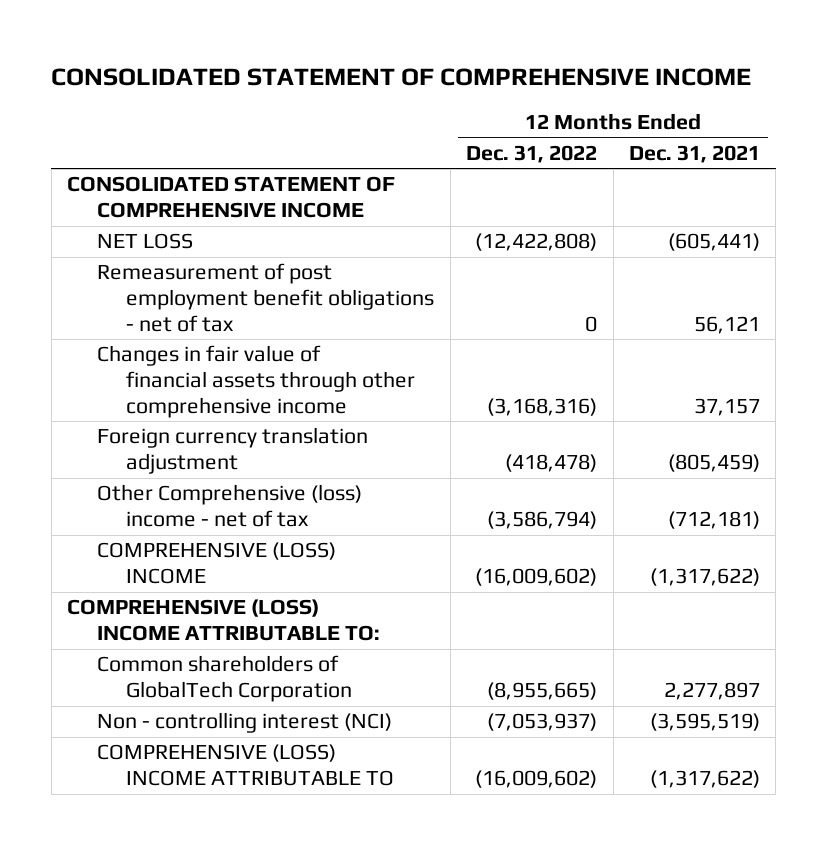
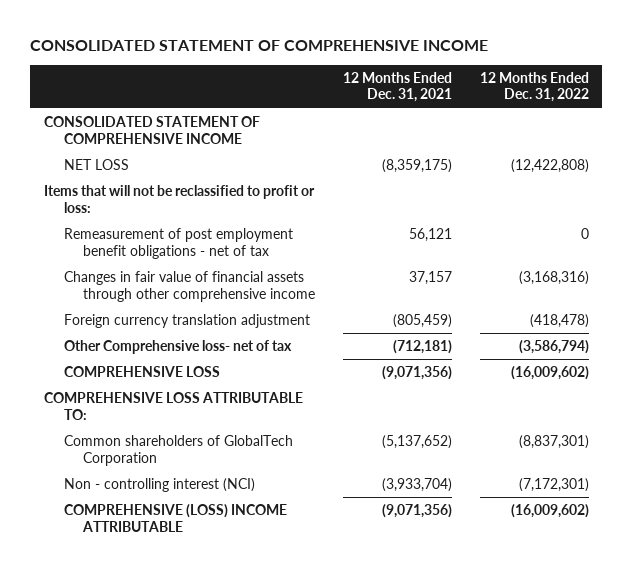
- | 12 Months Ended Dec. 31, 2022 | 12 Months Ended Dec. 31, 2021
+ | 12 Months Ended Dec. 31, 2021 | 12 Months Ended Dec. 31, 2022
- NET LOSS | (12,422,808) | (605,441)
+ NET LOSS | (8,359,175) | (12,422,808)
+ Items that will not be reclassified to profit or loss:
- Other Comprehensive (loss) income - net of tax | (3,586,794) | (712,181)
- COMPREHENSIVE (LOSS) INCOME | (16,009,602) | (1,317,622)
- COMPREHENSIVE (LOSS) INCOME ATTRIBUTABLE TO:
- Common shareholders of GlobalTech Corporation | (8,955,665) | 2,277,897
- Non - controlling interest (NCI) | (7,053,937) | (3,595,519)
- COMPREHENSIVE (LOSS) INCOME ATTRIBUTABLE TO | (16,009,602) | (1,317,622)
+ Other Comprehensive loss- net of tax | (712,181) | (3,586,794)
+ COMPREHENSIVE LOSS | (9,071,356) | (16,009,602)
+ COMPREHENSIVE LOSS ATTRIBUTABLE TO:
+ Common shareholders of GlobalTech Corporation | (5,137,652) | (8,837,301)
+ Non - controlling interest (NCI) | (3,933,704) | (7,172,301)
+ COMPREHENSIVE (LOSS) INCOME ATTRIBUTABLE | (9,071,356) | (16,009,602)

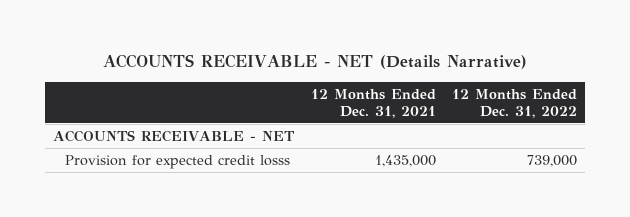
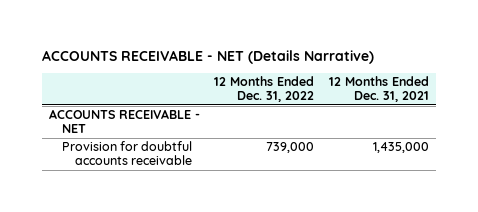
- | 12 Months Ended Dec. 31, 2021 | 12 Months Ended Dec. 31, 2022
+ | 12 Months Ended Dec. 31, 2022 | 12 Months Ended Dec. 31, 2021
- Provision for expected credit losss | 1,435,000 | 739,000
+ Provision for doubtful accounts receivable | 739,000 | 1,435,000

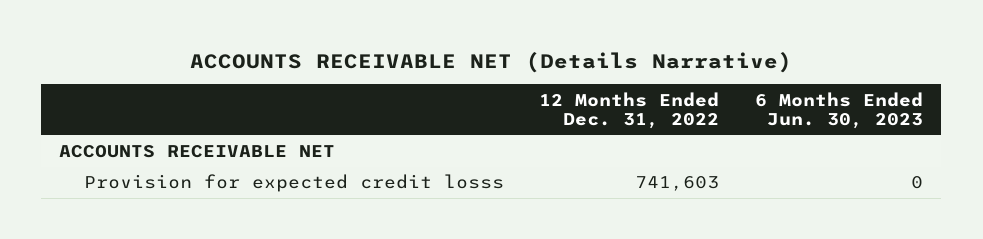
- ACCOUNTS RECEIVABLE - NET (Details Narrative)
+ ACCOUNTS RECEIVABLE NET (Details Narrative)
- | 12 Months Ended Dec. 31, 2022 | 12 Months Ended Dec. 31, 2021
+ | 12 Months Ended Dec. 31, 2022 | 6 Months Ended Jun. 30, 2023
- ACCOUNTS RECEIVABLE - NET
- Provision for doubtful accounts receivable | 739,000 | 1,435,000
+ ACCOUNTS RECEIVABLE NET
+ Provision for expected credit losss | 741,603 | 0

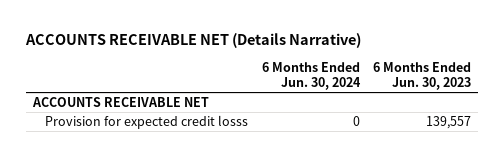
- | 12 Months Ended Dec. 31, 2022 | 6 Months Ended Jun. 30, 2023
+ | 6 Months Ended Jun. 30, 2024 | 6 Months Ended Jun. 30, 2023
- Provision for expected credit losss | 741,603 | 0
+ Provision for expected credit losss | 0 | 139,557

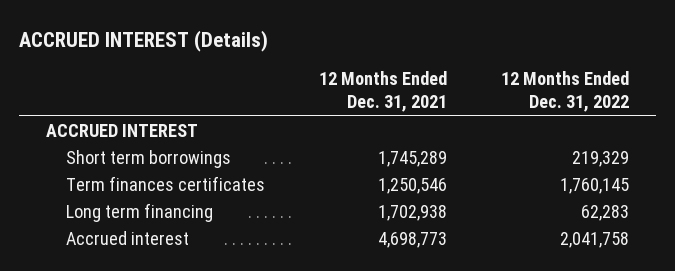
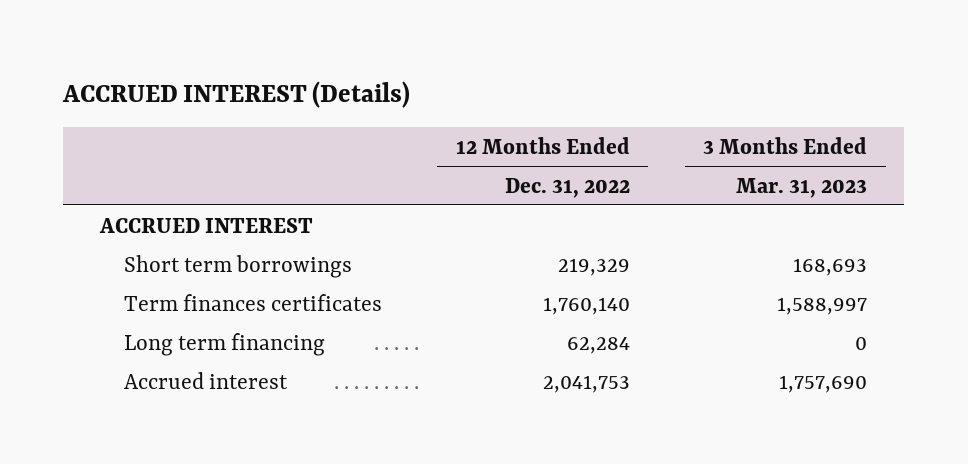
- | 12 Months Ended Dec. 31, 2021 | 12 Months Ended Dec. 31, 2022
+ | 12 Months Ended Dec. 31, 2022 | 3 Months Ended Mar. 31, 2023
- Term finances certificates | 1,250,546 | 1,760,145
- Long term financing | 1,702,938 | 62,283
- Accrued interest | 4,698,773 | 2,041,758
+ Term finances certificates | 1,760,140 | 1,588,997
+ Long term financing | 62,284 | 0
+ Accrued interest | 2,041,753 | 1,757,690

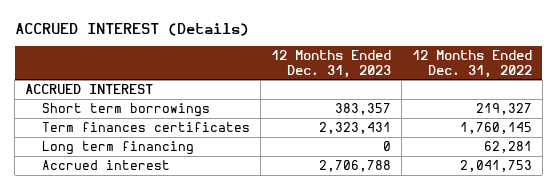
- | 12 Months Ended Dec. 31, 2022 | 3 Months Ended Mar. 31, 2023
+ | 12 Months Ended Dec. 31, 2023 | 12 Months Ended Dec. 31, 2022
- Short term borrowings | 219,329 | 168,693
- Term finances certificates | 1,760,140 | 1,588,997
- Long term financing | 62,284 | 0
+ Short term borrowings | 383,357 | 219,327
+ Term finances certificates | 2,323,431 | 1,760,145
+ Long term financing | 0 | 62,281

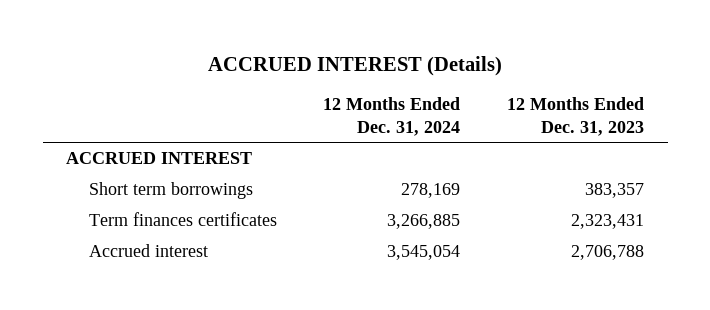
- | 12 Months Ended Dec. 31, 2023 | 12 Months Ended Dec. 31, 2022
+ | 12 Months Ended Dec. 31, 2024 | 12 Months Ended Dec. 31, 2023
- Long term financing | 0 | 62,281

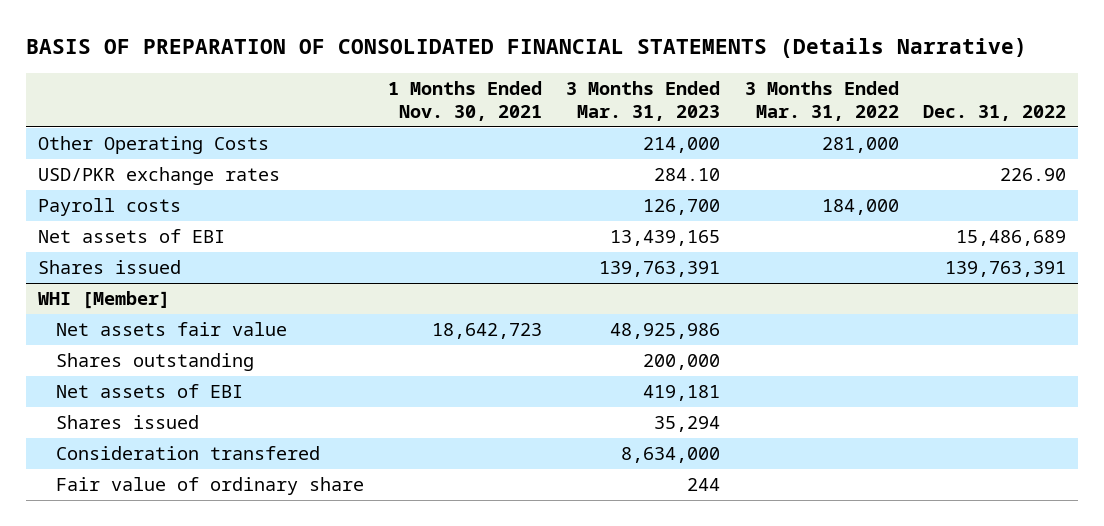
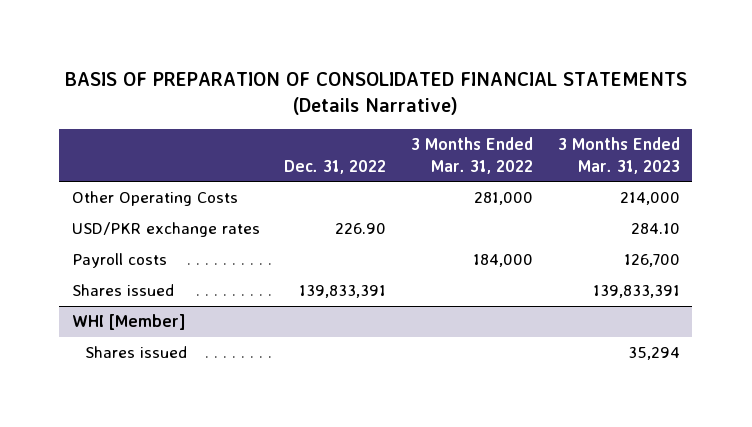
- | 1 Months Ended Nov. 30, 2021 | 3 Months Ended Mar. 31, 2023 | 3 Months Ended Mar. 31, 2022 | Dec. 31, 2022
+ | Dec. 31, 2022 | 3 Months Ended Mar. 31, 2022 | 3 Months Ended Mar. 31, 2023
- Net assets of EBI | | 13,439,165 | | 15,486,689
- Shares issued | | 139,763,391 | | 139,763,391
+ Shares issued | 139,833,391 | | 139,833,391
@ WHI [Member]
- Net assets fair value | 18,642,723 | 48,925,986 | |
- Shares outstanding | | 200,000 | |
- Net assets of EBI | | 419,181 | |
- Consideration transfered | | 8,634,000 | |
- Fair value of ordinary share | | 244 | |

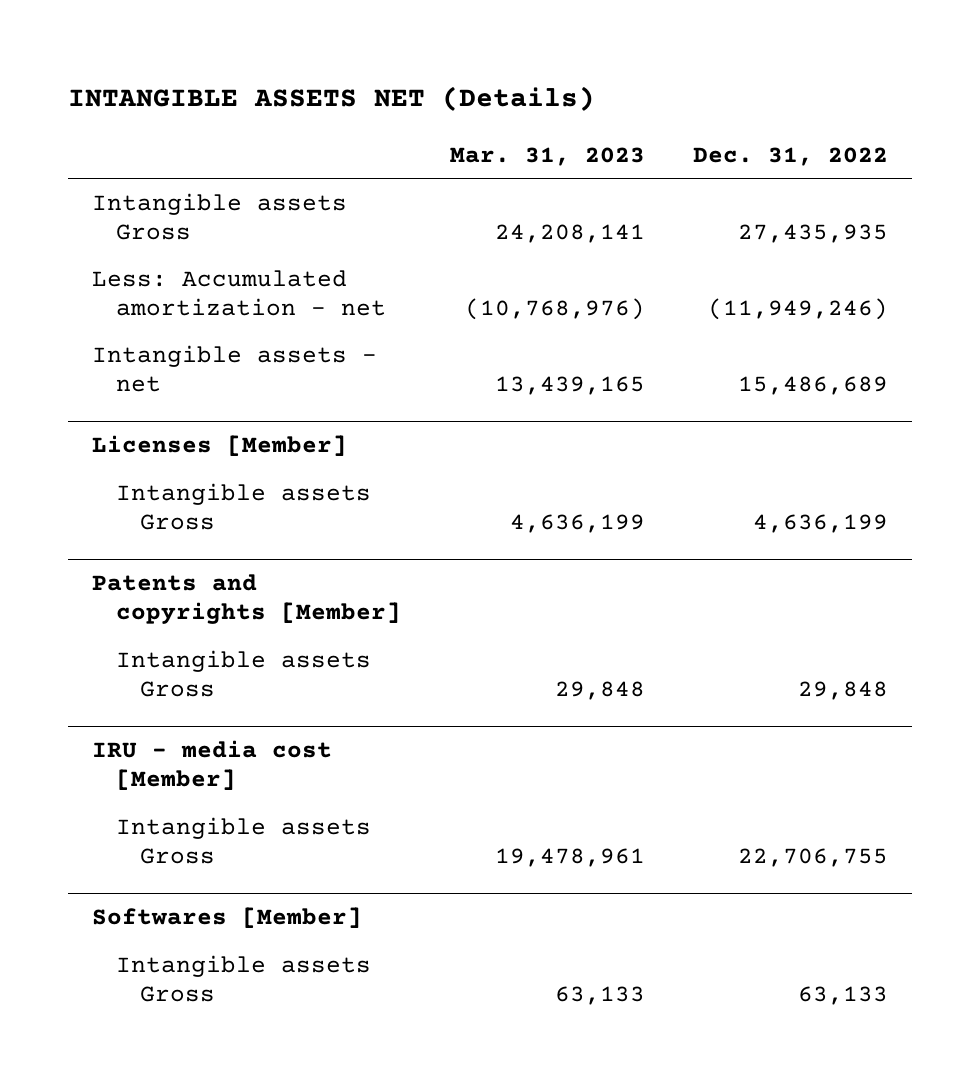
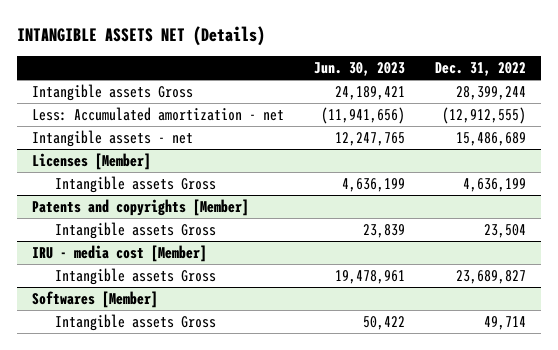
- | Mar. 31, 2023 | Dec. 31, 2022
+ | Jun. 30, 2023 | Dec. 31, 2022
- Intangible assets Gross | 24,208,141 | 27,435,935
- Less: Accumulated amortization - net | (10,768,976) | (11,949,246)
+ Intangible assets Gross | 24,189,421 | 28,399,244
+ Less: Accumulated amortization - net | (11,941,656) | (12,912,555)
@ Patents and copyrights [Member]
- Intangible assets Gross | 29,848 | 29,848
+ Intangible assets Gross | 23,839 | 23,504
@ IRU - media cost [Member]
- Intangible assets Gross | 19,478,961 | 22,706,755
+ Intangible assets Gross | 19,478,961 | 23,689,827
@ Softwares [Member]
- Intangible assets Gross | 63,133 | 63,133
+ Intangible assets Gross | 50,422 | 49,714

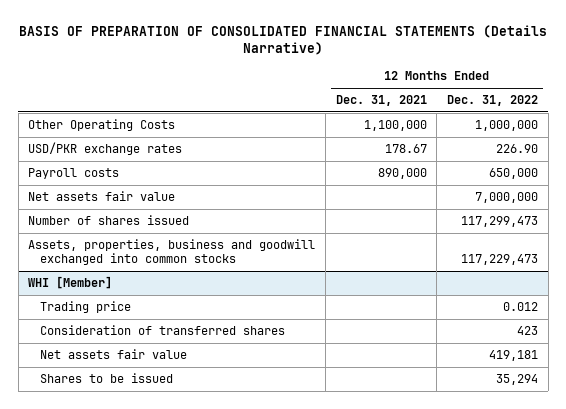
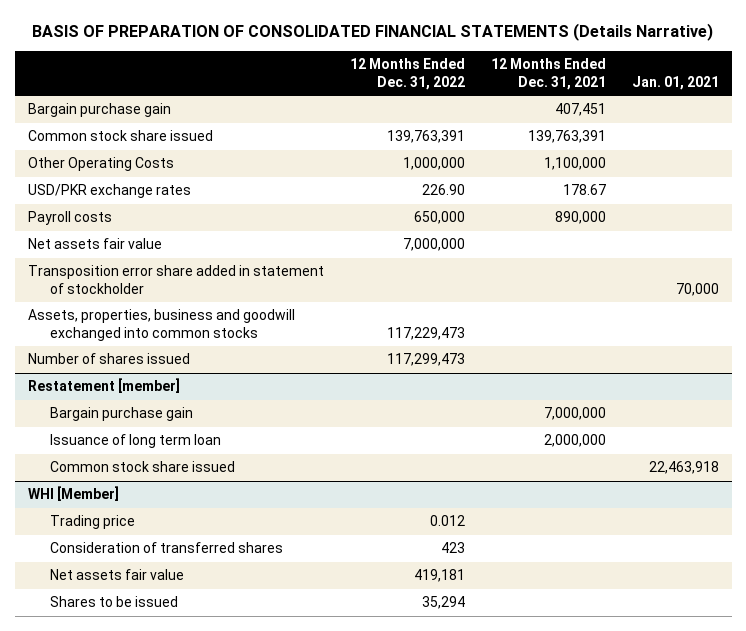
- | 12 Months Ended Dec. 31, 2021 | 12 Months Ended Dec. 31, 2022
+ | 12 Months Ended Dec. 31, 2022 | 12 Months Ended Dec. 31, 2021 | Jan. 01, 2021
+ Bargain purchase gain | | 407,451 |
+ Common stock share issued | 139,763,391 | 139,763,391 |
+ Transposition error share added in statement of stockholder | | | 70,000
moved down: Number of shares issued | 117,299,473 | |
+ Restatement [member]
+ Bargain purchase gain | | 7,000,000 |
+ Issuance of long term loan | | 2,000,000 |
+ Common stock share issued | | | 22,463,918

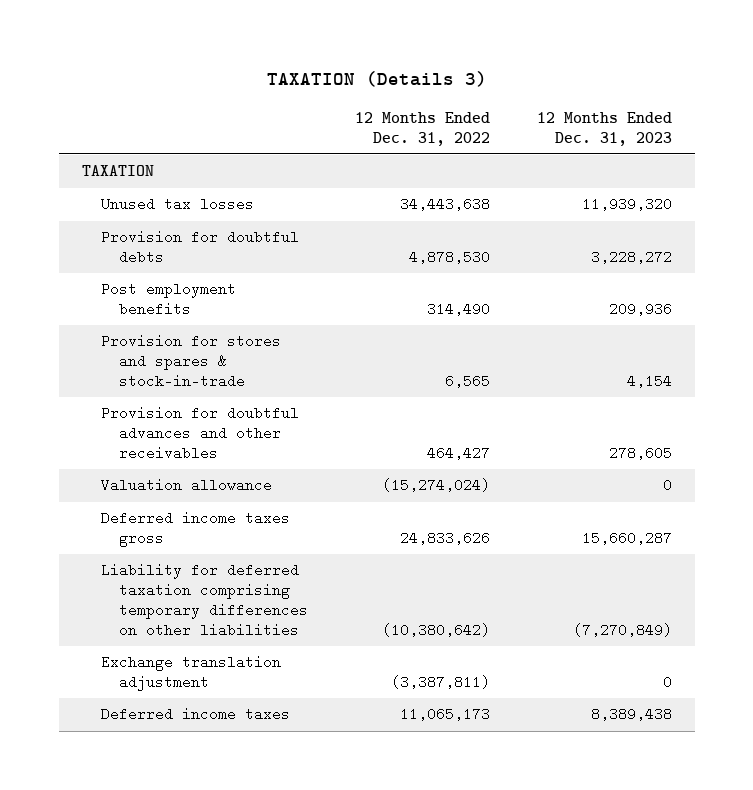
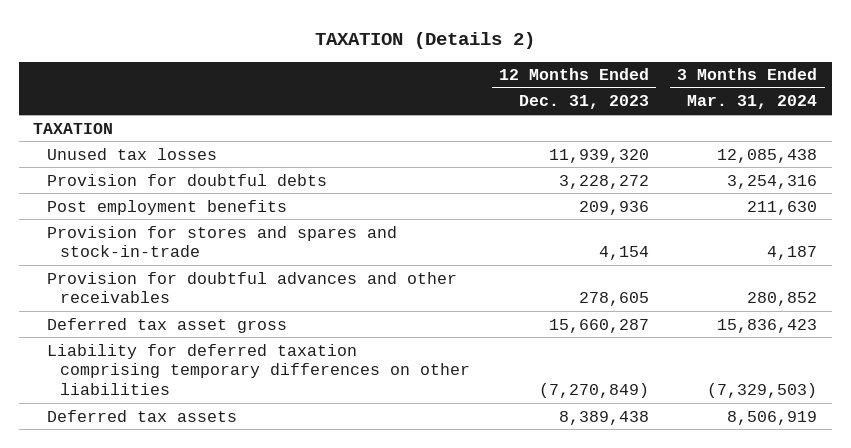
- TAXATION (Details 3)
+ TAXATION (Details 2)
- | 12 Months Ended Dec. 31, 2022 | 12 Months Ended Dec. 31, 2023
+ | 12 Months Ended Dec. 31, 2023 | 3 Months Ended Mar. 31, 2024
- Provision for stores and spares & stock-in-trade | 6,565 | 4,154
+ Provision for stores and spares and stock-in-trade | 4,154 | 4,187
- Valuation allowance | (15,274,024) | 0
- Deferred income taxes gross | 24,833,626 | 15,660,287
+ Deferred tax asset gross | 15,660,287 | 15,836,423
- Exchange translation adjustment | (3,387,811) | 0
- Deferred income taxes | 11,065,173 | 8,389,438
+ Deferred tax assets | 8,389,438 | 8,506,919

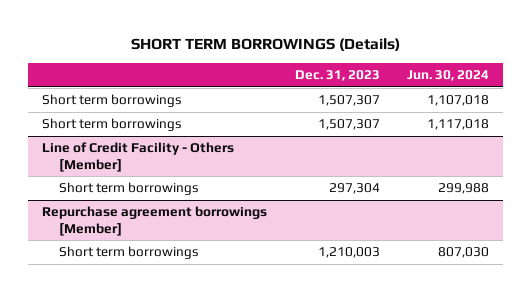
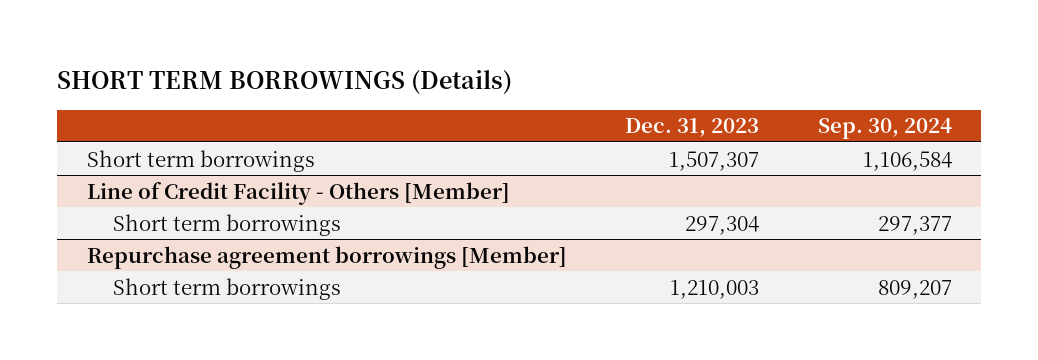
- | Dec. 31, 2023 | Jun. 30, 2024
+ | Dec. 31, 2023 | Sep. 30, 2024
- Short term borrowings | 1,507,307 | 1,117,018

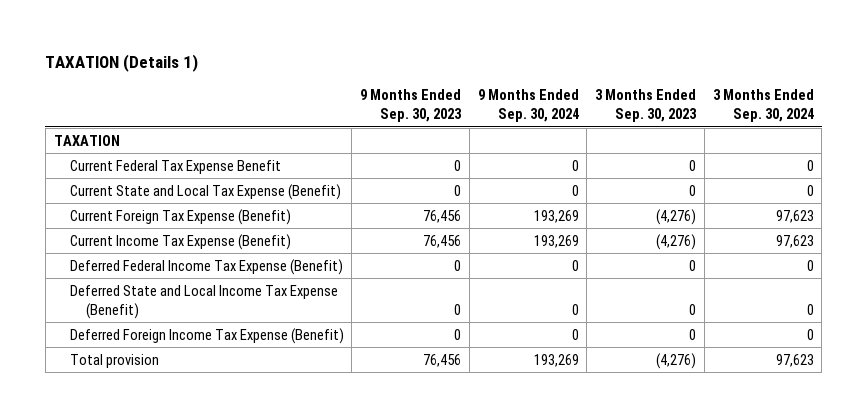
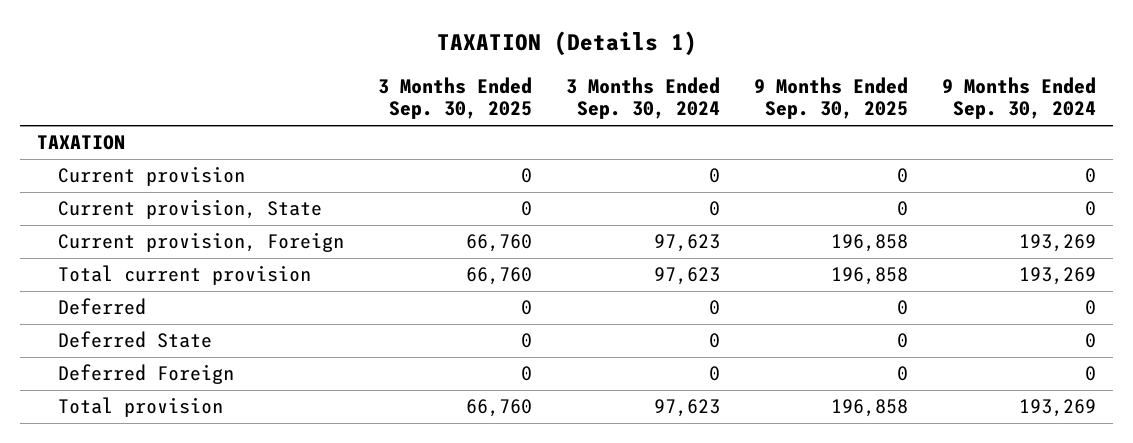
- | 9 Months Ended Sep. 30, 2023 | 9 Months Ended Sep. 30, 2024 | 3 Months Ended Sep. 30, 2023 | 3 Months Ended Sep. 30, 2024
+ | 3 Months Ended Sep. 30, 2025 | 3 Months Ended Sep. 30, 2024 | 9 Months Ended Sep. 30, 2025 | 9 Months Ended Sep. 30, 2024
- Current Federal Tax Expense Benefit | 0 | 0 | 0 | 0
- Current State and Local Tax Expense (Benefit) | 0 | 0 | 0 | 0
- Current Foreign Tax Expense (Benefit) | 76,456 | 193,269 | (4,276) | 97,623
- Current Income Tax Expense (Benefit) | 76,456 | 193,269 | (4,276) | 97,623
- Deferred Federal Income Tax Expense (Benefit) | 0 | 0 | 0 | 0
- Deferred State and Local Income Tax Expense (Benefit) | 0 | 0 | 0 | 0
- Deferred Foreign Income Tax Expense (Benefit) | 0 | 0 | 0 | 0
+ Current provision | 0 | 0 | 0 | 0
+ Current provision, State | 0 | 0 | 0 | 0
+ Current provision, Foreign | 66,760 | 97,623 | 196,858 | 193,269
+ Total current provision | 66,760 | 97,623 | 196,858 | 193,269
+ Deferred | 0 | 0 | 0 | 0
+ Deferred State | 0 | 0 | 0 | 0
+ Deferred Foreign | 0 | 0 | 0 | 0

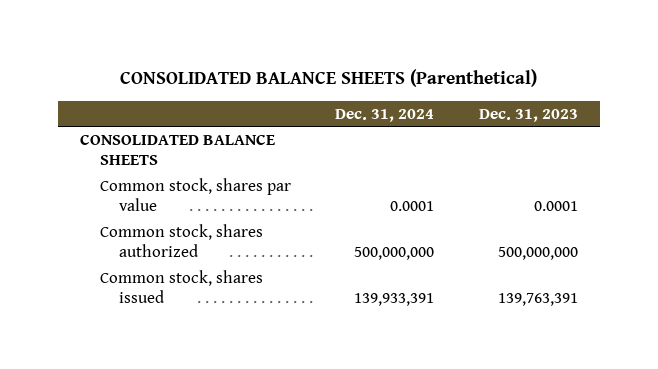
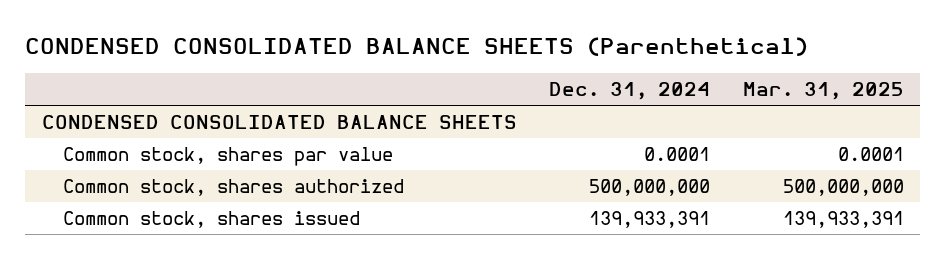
- CONSOLIDATED BALANCE SHEETS (Parenthetical)
+ CONDENSED CONSOLIDATED BALANCE SHEETS (Parenthetical)
- | Dec. 31, 2024 | Dec. 31, 2023
+ | Dec. 31, 2024 | Mar. 31, 2025
- CONSOLIDATED BALANCE SHEETS
+ CONDENSED CONSOLIDATED BALANCE SHEETS

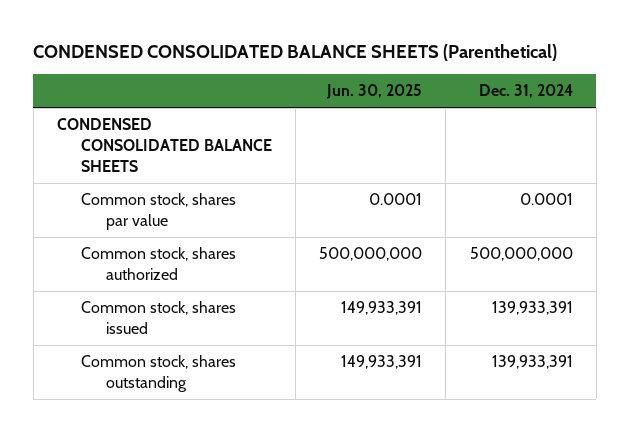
- | Dec. 31, 2024 | Mar. 31, 2025
+ | Jun. 30, 2025 | Dec. 31, 2024
+ Common stock, shares outstanding | 149,933,391 | 139,933,391

